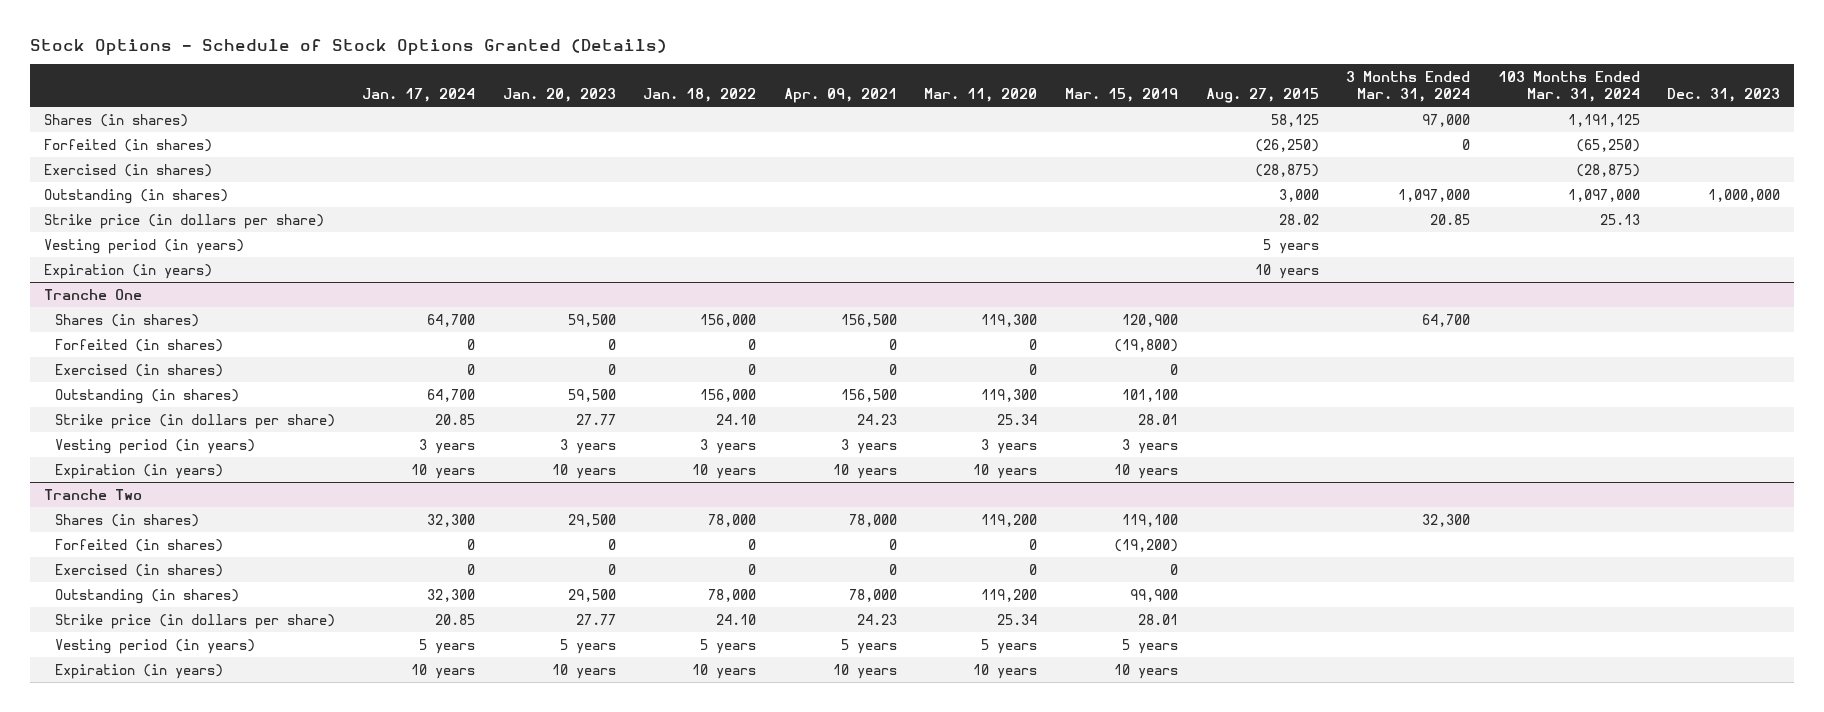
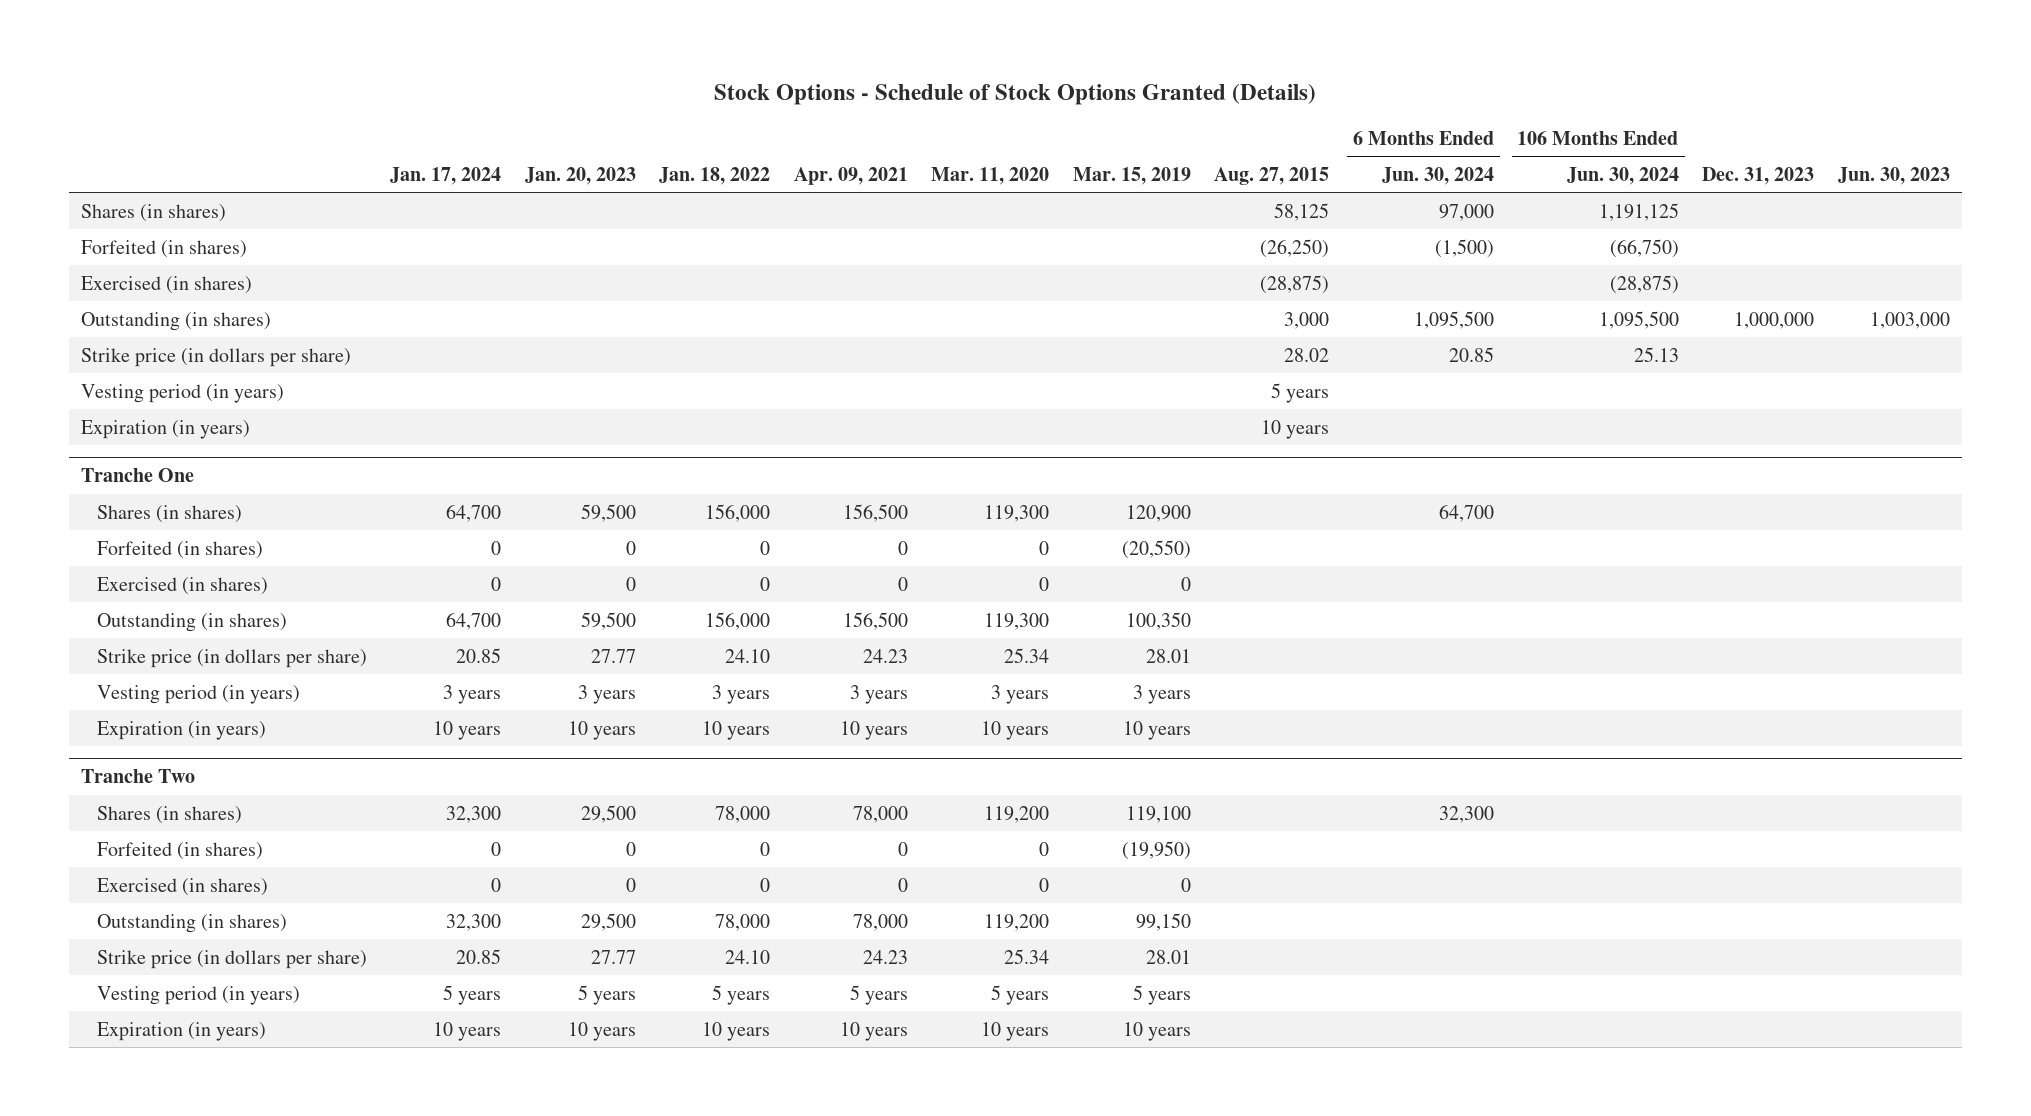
- | Jan. 17, 2024 | Jan. 20, 2023 | Jan. 18, 2022 | Apr. 09, 2021 | Mar. 11, 2020 | Mar. 15, 2019 | Aug. 27, 2015 | 3 Months Ended Mar. 31, 2024 | 103 Months Ended Mar. 31, 2024 | Dec. 31, 2023
+ | Jan. 17, 2024 | Jan. 20, 2023 | Jan. 18, 2022 | Apr. 09, 2021 | Mar. 11, 2020 | Mar. 15, 2019 | Aug. 27, 2015 | 6 Months Ended Jun. 30, 2024 | 106 Months Ended Jun. 30, 2024 | Dec. 31, 2023 | Jun. 30, 2023
@ Tranche One
- Forfeited (in shares) | 0 | 0 | 0 | 0 | 0 | (19,800) | | | |
+ Forfeited (in shares) | 0 | 0 | 0 | 0 | 0 | (20,550) | | | | |
- Outstanding (in shares) | 64,700 | 59,500 | 156,000 | 156,500 | 119,300 | 101,100 | | | |
+ Outstanding (in shares) | 64,700 | 59,500 | 156,000 | 156,500 | 119,300 | 100,350 | | | | |
@ Tranche Two
- Forfeited (in shares) | 0 | 0 | 0 | 0 | 0 | (19,200) | | | |
+ Forfeited (in shares) | 0 | 0 | 0 | 0 | 0 | (19,950) | | | | |
- Outstanding (in shares) | 32,300 | 29,500 | 78,000 | 78,000 | 119,200 | 99,900 | | | |
+ Outstanding (in shares) | 32,300 | 29,500 | 78,000 | 78,000 | 119,200 | 99,150 | | | | |

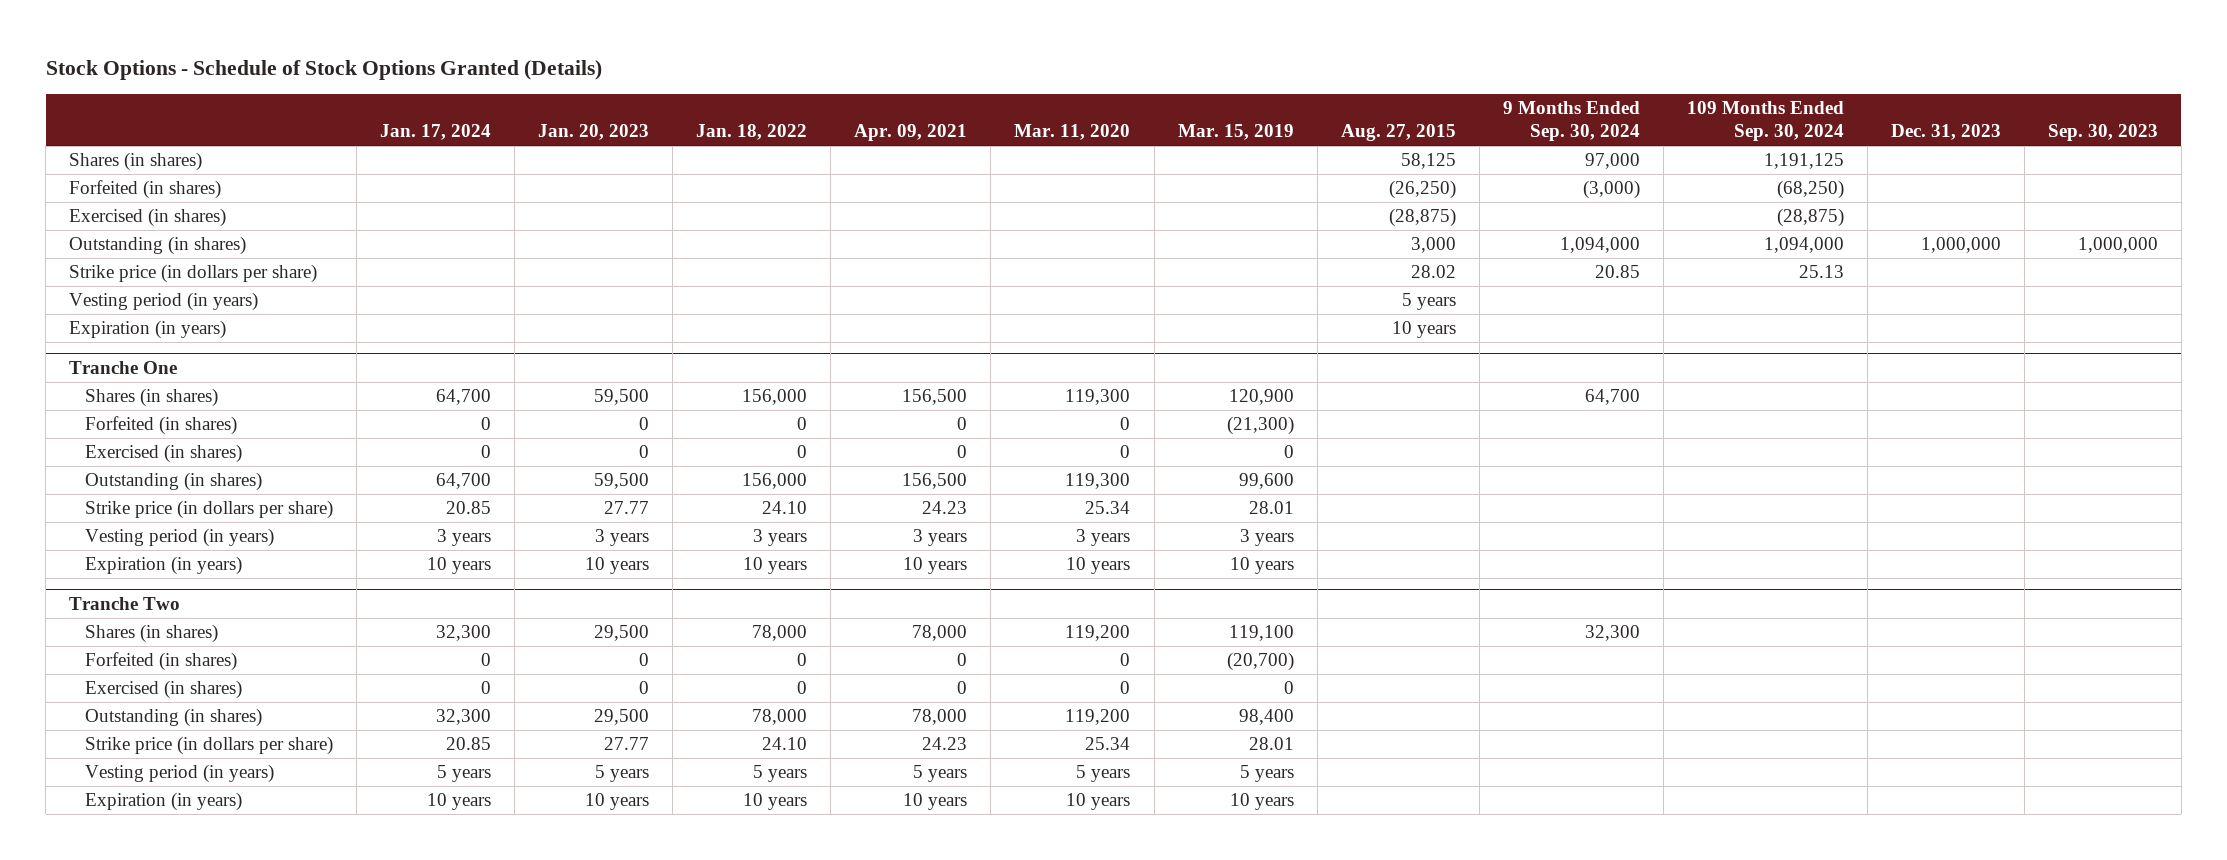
- | Jan. 17, 2024 | Jan. 20, 2023 | Jan. 18, 2022 | Apr. 09, 2021 | Mar. 11, 2020 | Mar. 15, 2019 | Aug. 27, 2015 | 6 Months Ended Jun. 30, 2024 | 106 Months Ended Jun. 30, 2024 | Dec. 31, 2023 | Jun. 30, 2023
+ | Jan. 17, 2024 | Jan. 20, 2023 | Jan. 18, 2022 | Apr. 09, 2021 | Mar. 11, 2020 | Mar. 15, 2019 | Aug. 27, 2015 | 9 Months Ended Sep. 30, 2024 | 109 Months Ended Sep. 30, 2024 | Dec. 31, 2023 | Sep. 30, 2023
@ Tranche One
- Forfeited (in shares) | 0 | 0 | 0 | 0 | 0 | (20,550) | | | | |
+ Forfeited (in shares) | 0 | 0 | 0 | 0 | 0 | (21,300) | | | | |
- Outstanding (in shares) | 64,700 | 59,500 | 156,000 | 156,500 | 119,300 | 100,350 | | | | |
+ Outstanding (in shares) | 64,700 | 59,500 | 156,000 | 156,500 | 119,300 | 99,600 | | | | |
@ Tranche Two
- Forfeited (in shares) | 0 | 0 | 0 | 0 | 0 | (19,950) | | | | |
+ Forfeited (in shares) | 0 | 0 | 0 | 0 | 0 | (20,700) | | | | |
- Outstanding (in shares) | 32,300 | 29,500 | 78,000 | 78,000 | 119,200 | 99,150 | | | | |
+ Outstanding (in shares) | 32,300 | 29,500 | 78,000 | 78,000 | 119,200 | 98,400 | | | | |

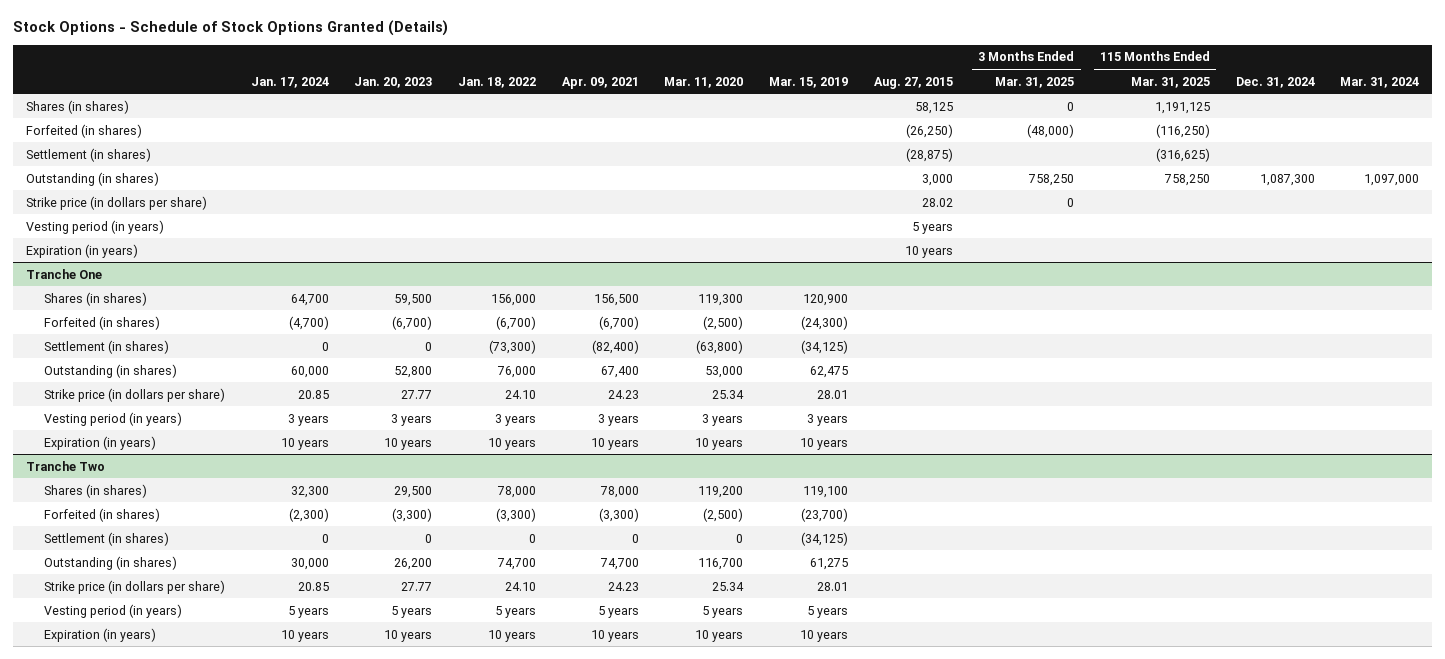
- | Jan. 17, 2024 | Jan. 20, 2023 | Jan. 18, 2022 | Apr. 09, 2021 | Mar. 11, 2020 | Mar. 15, 2019 | Aug. 27, 2015 | 9 Months Ended Sep. 30, 2024 | 109 Months Ended Sep. 30, 2024 | Dec. 31, 2023 | Sep. 30, 2023
+ | Jan. 17, 2024 | Jan. 20, 2023 | Jan. 18, 2022 | Apr. 09, 2021 | Mar. 11, 2020 | Mar. 15, 2019 | Aug. 27, 2015 | 3 Months Ended Mar. 31, 2025 | 115 Months Ended Mar. 31, 2025 | Dec. 31, 2024 | Mar. 31, 2024
- Exercised (in shares) | | | | | | | (28,875) | | (28,875) | |
+ Settlement (in shares) | | | | | | | (28,875) | | (316,625) | |
@ Tranche One
- Forfeited (in shares) | 0 | 0 | 0 | 0 | 0 | (21,300) | | | | |
- Exercised (in shares) | 0 | 0 | 0 | 0 | 0 | 0 | | | | |
- Outstanding (in shares) | 64,700 | 59,500 | 156,000 | 156,500 | 119,300 | 99,600 | | | | |
+ Forfeited (in shares) | (4,700) | (6,700) | (6,700) | (6,700) | (2,500) | (24,300) | | | | |
+ Settlement (in shares) | 0 | 0 | (73,300) | (82,400) | (63,800) | (34,125) | | | | |
+ Outstanding (in shares) | 60,000 | 52,800 | 76,000 | 67,400 | 53,000 | 62,475 | | | | |
@ Tranche Two
- Forfeited (in shares) | 0 | 0 | 0 | 0 | 0 | (20,700) | | | | |
- Exercised (in shares) | 0 | 0 | 0 | 0 | 0 | 0 | | | | |
- Outstanding (in shares) | 32,300 | 29,500 | 78,000 | 78,000 | 119,200 | 98,400 | | | | |
+ Forfeited (in shares) | (2,300) | (3,300) | (3,300) | (3,300) | (2,500) | (23,700) | | | | |
+ Settlement (in shares) | 0 | 0 | 0 | 0 | 0 | (34,125) | | | | |
+ Outstanding (in shares) | 30,000 | 26,200 | 74,700 | 74,700 | 116,700 | 61,275 | | | | |

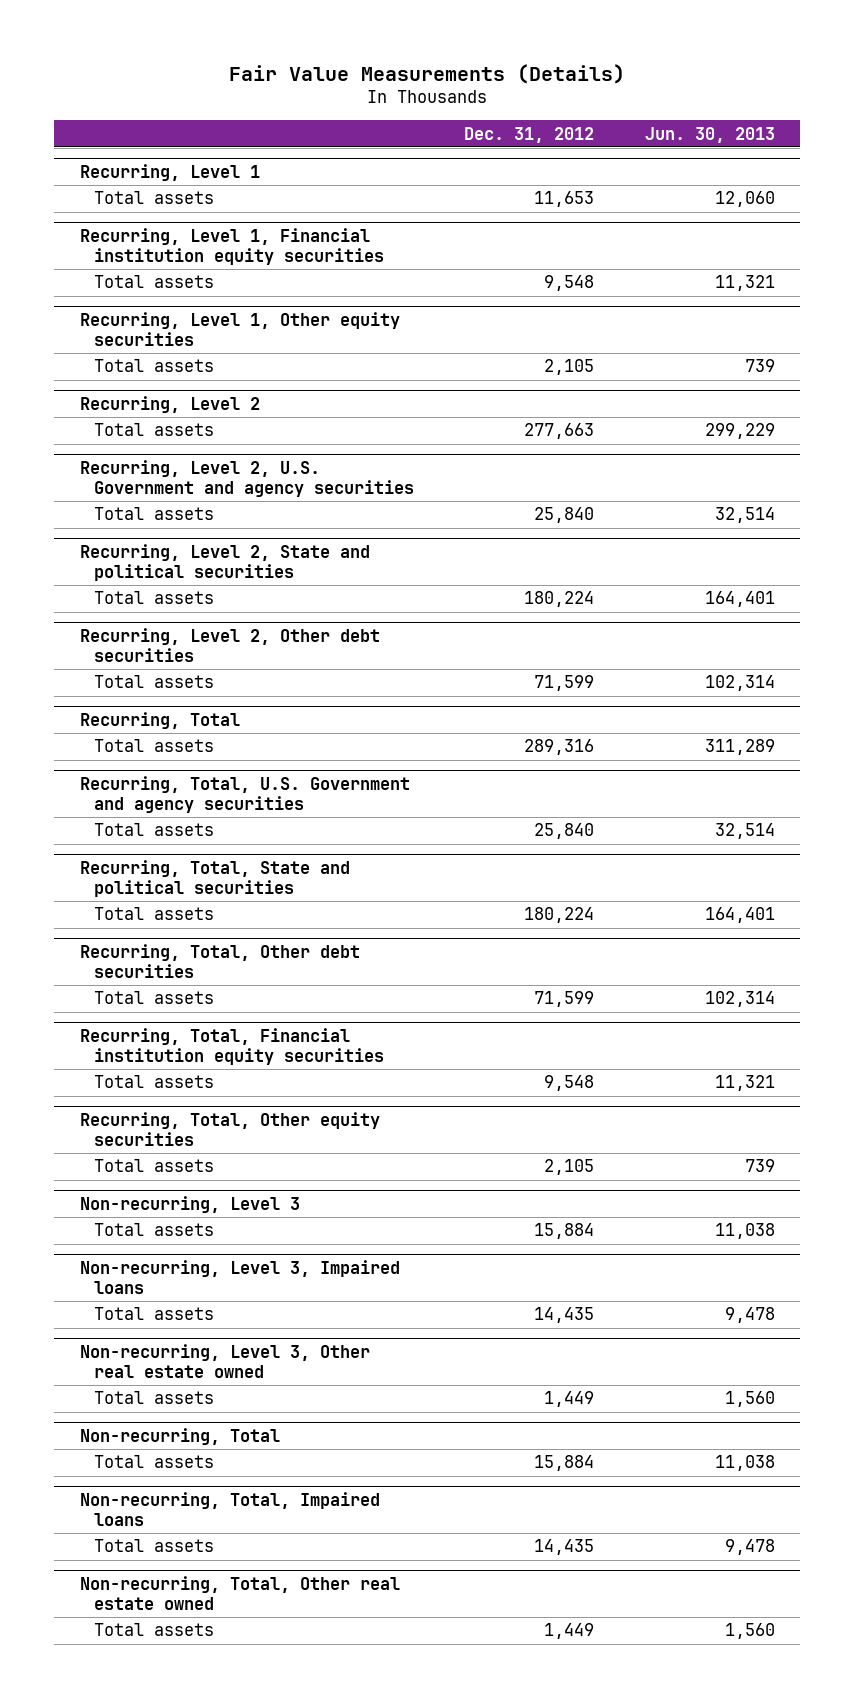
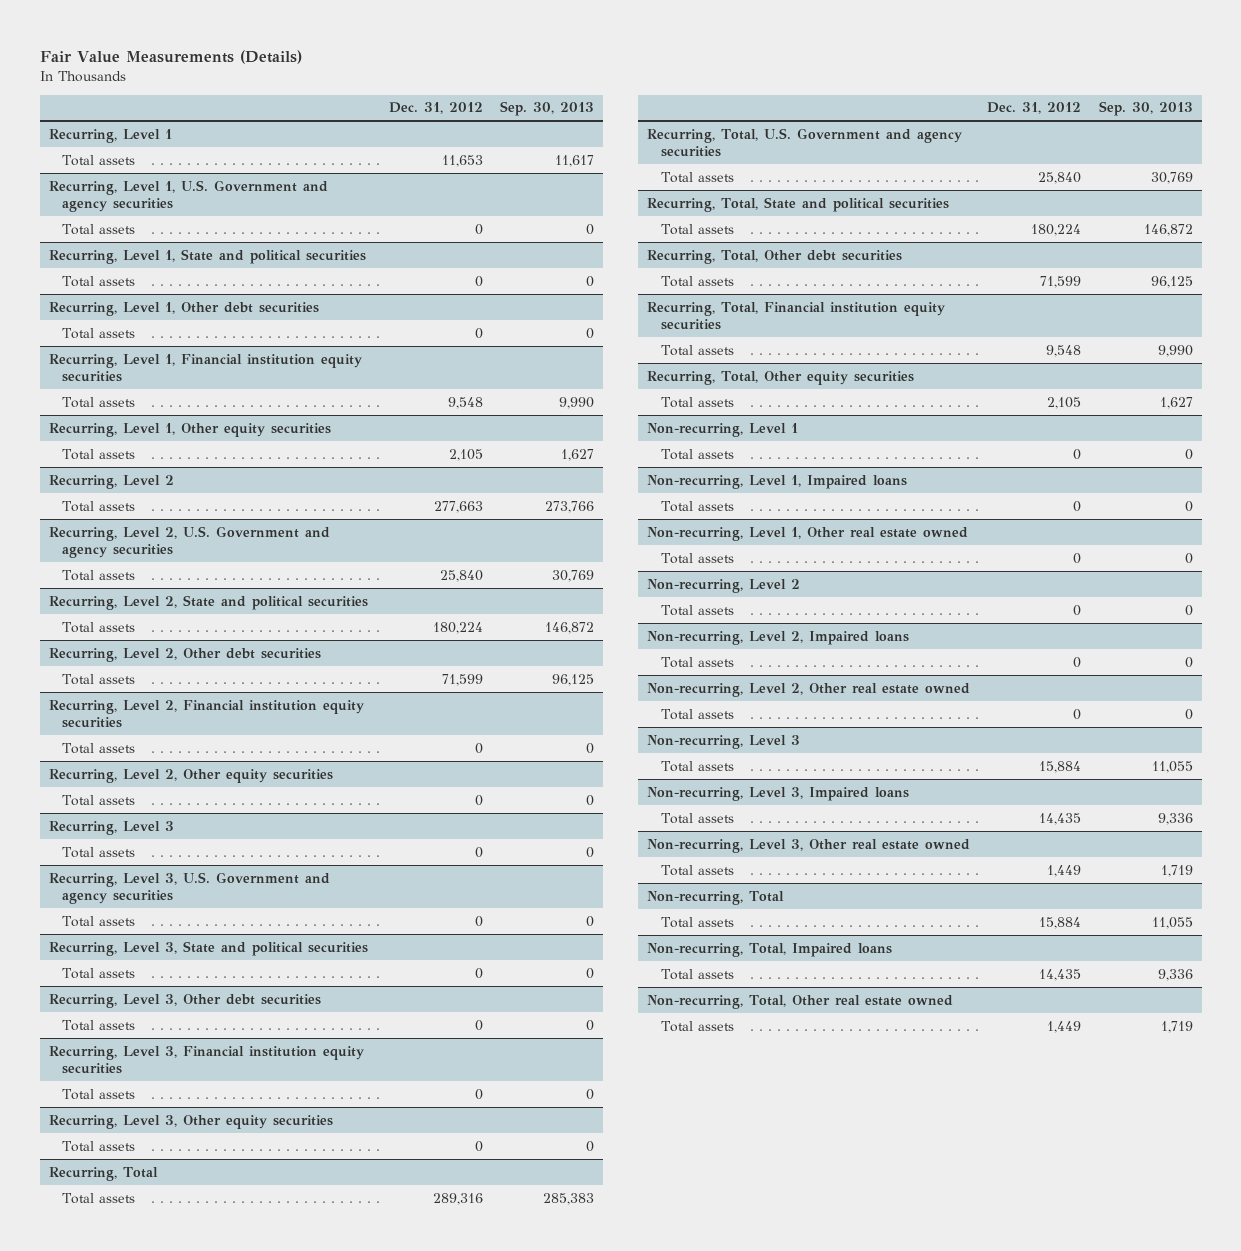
- | Dec. 31, 2012 | Jun. 30, 2013
+ | Dec. 31, 2012 | Sep. 30, 2013
+ Recurring, Level 1, U.S. Government and agency securities
+ Total assets | 0 | 0
+ Recurring, Level 1, State and political securities
+ Total assets | 0 | 0
+ Recurring, Level 1, Other debt securities
+ Total assets | 0 | 0
+ Recurring, Level 2, Financial institution equity securities
+ Total assets | 0 | 0
+ Recurring, Level 2, Other equity securities
+ Total assets | 0 | 0
+ Recurring, Level 3
+ Total assets | 0 | 0
+ Recurring, Level 3, U.S. Government and agency securities
+ Total assets | 0 | 0
+ Recurring, Level 3, State and political securities
+ Total assets | 0 | 0
+ Recurring, Level 3, Other debt securities
+ Total assets | 0 | 0
+ Recurring, Level 3, Financial institution equity securities
+ Total assets | 0 | 0
+ Recurring, Level 3, Other equity securities
+ Total assets | 0 | 0
+ Non-recurring, Level 1
+ Total assets | 0 | 0
+ Non-recurring, Level 1, Impaired loans
+ Total assets | 0 | 0
+ Non-recurring, Level 1, Other real estate owned
+ Total assets | 0 | 0
+ Non-recurring, Level 2
+ Total assets | 0 | 0
+ Non-recurring, Level 2, Impaired loans
+ Total assets | 0 | 0
+ Non-recurring, Level 2, Other real estate owned
+ Total assets | 0 | 0

